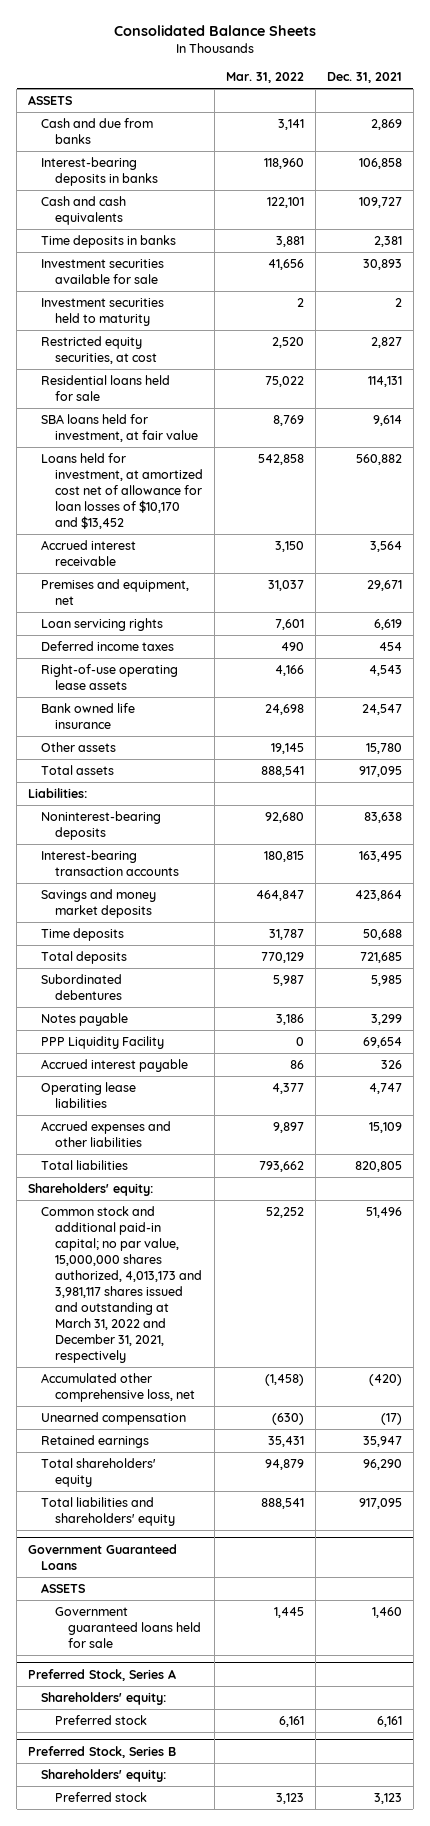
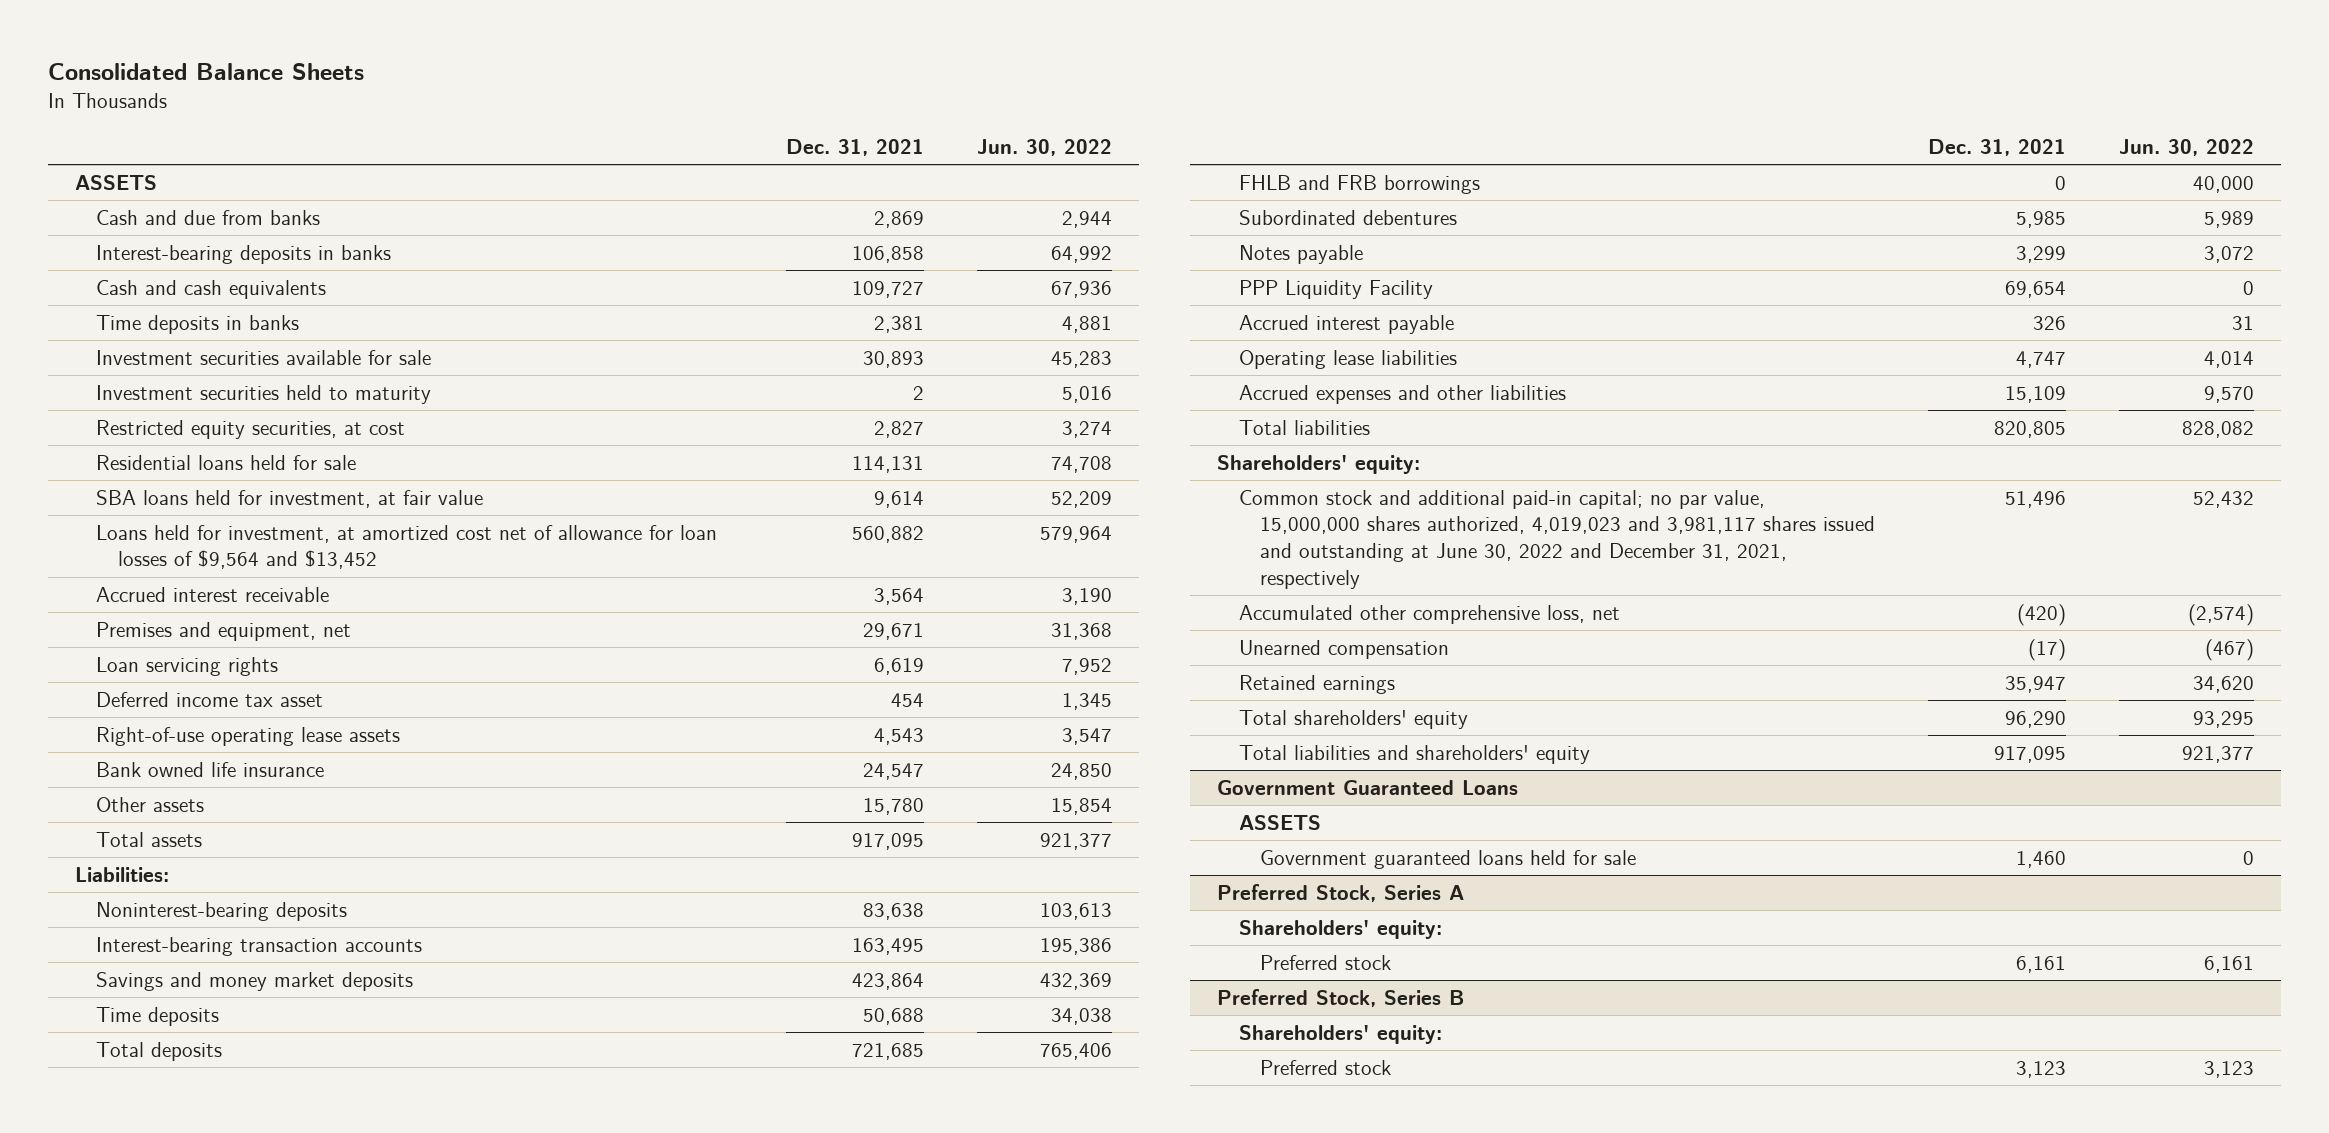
- | Mar. 31, 2022 | Dec. 31, 2021
+ | Dec. 31, 2021 | Jun. 30, 2022
- Loans held for investment, at amortized cost net of allowance for loan losses of $10,170 and $13,452 | 542,858 | 560,882
+ Loans held for investment, at amortized cost net of allowance for loan losses of $9,564 and $13,452 | 560,882 | 579,964
- Deferred income taxes | 490 | 454
+ Deferred income tax asset | 454 | 1,345
+ FHLB and FRB borrowings | 0 | 40,000
- Common stock and additional paid-in capital; no par value, 15,000,000 shares authorized, 4,013,173 and 3,981,117 shares issued and outstanding at March 31, 2022 and December 31, 2021, respectively | 52,252 | 51,496
+ Common stock and additional paid-in capital; no par value, 15,000,000 shares authorized, 4,019,023 and 3,981,117 shares issued and outstanding at June 30, 2022 and December 31, 2021, respectively | 51,496 | 52,432

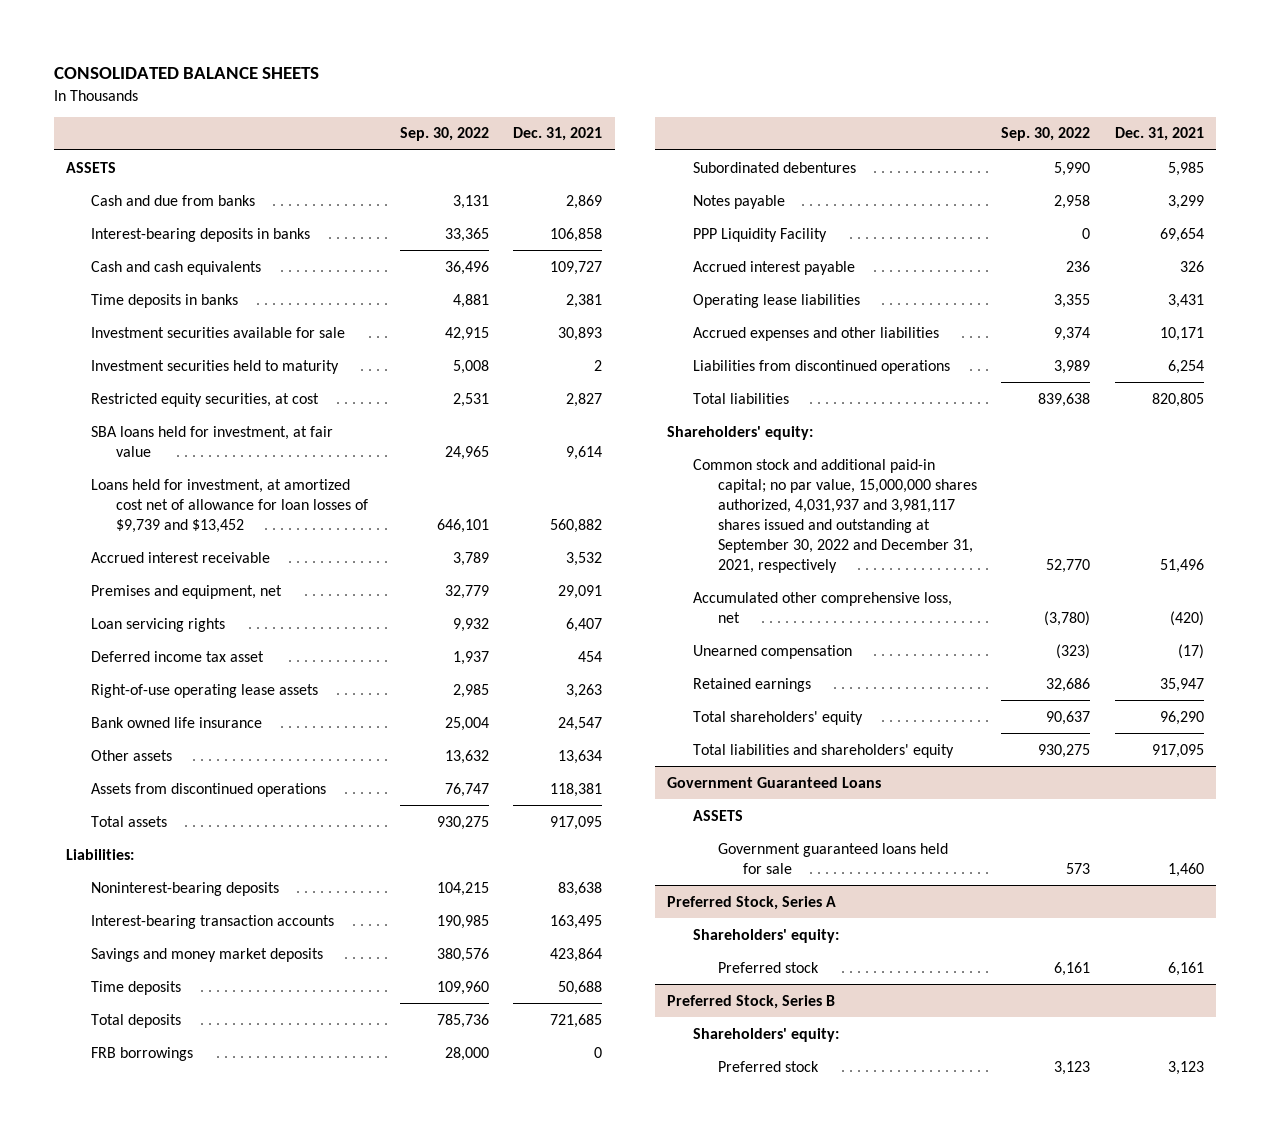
- Consolidated Balance Sheets
+ CONSOLIDATED BALANCE SHEETS
- | Dec. 31, 2021 | Jun. 30, 2022
+ | Sep. 30, 2022 | Dec. 31, 2021
- Residential loans held for sale | 114,131 | 74,708
- Loans held for investment, at amortized cost net of allowance for loan losses of $9,564 and $13,452 | 560,882 | 579,964
- Accrued interest receivable | 3,564 | 3,190
- Premises and equipment, net | 29,671 | 31,368
- Loan servicing rights | 6,619 | 7,952
+ Loans held for investment, at amortized cost net of allowance for loan losses of $9,739 and $13,452 | 646,101 | 560,882
+ Accrued interest receivable | 3,789 | 3,532
+ Premises and equipment, net | 32,779 | 29,091
+ Loan servicing rights | 9,932 | 6,407
- Right-of-use operating lease assets | 4,543 | 3,547
+ Right-of-use operating lease assets | 2,985 | 3,263
- Other assets | 15,780 | 15,854
+ Other assets | 13,632 | 13,634
+ Assets from discontinued operations | 76,747 | 118,381
- FHLB and FRB borrowings | 0 | 40,000
+ FRB borrowings | 28,000 | 0
- Operating lease liabilities | 4,747 | 4,014
- Accrued expenses and other liabilities | 15,109 | 9,570
+ Operating lease liabilities | 3,355 | 3,431
+ Accrued expenses and other liabilities | 9,374 | 10,171
+ Liabilities from discontinued operations | 3,989 | 6,254
- Common stock and additional paid-in capital; no par value, 15,000,000 shares authorized, 4,019,023 and 3,981,117 shares issued and outstanding at June 30, 2022 and December 31, 2021, respectively | 51,496 | 52,432
+ Common stock and additional paid-in capital; no par value, 15,000,000 shares authorized, 4,031,937 and 3,981,117 shares issued and outstanding at September 30, 2022 and December 31, 2021, respectively | 52,770 | 51,496

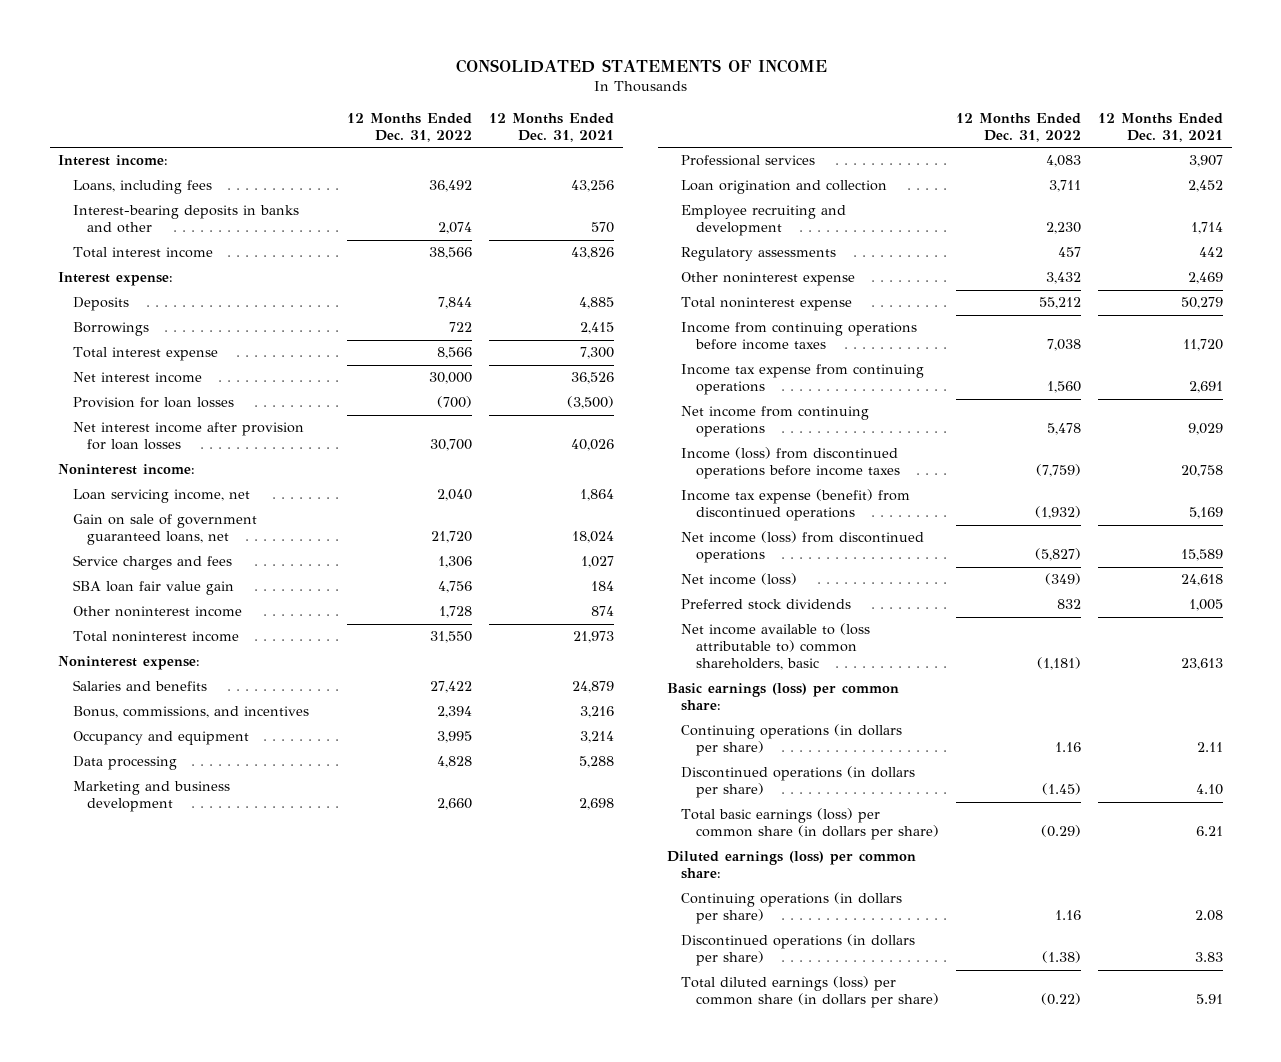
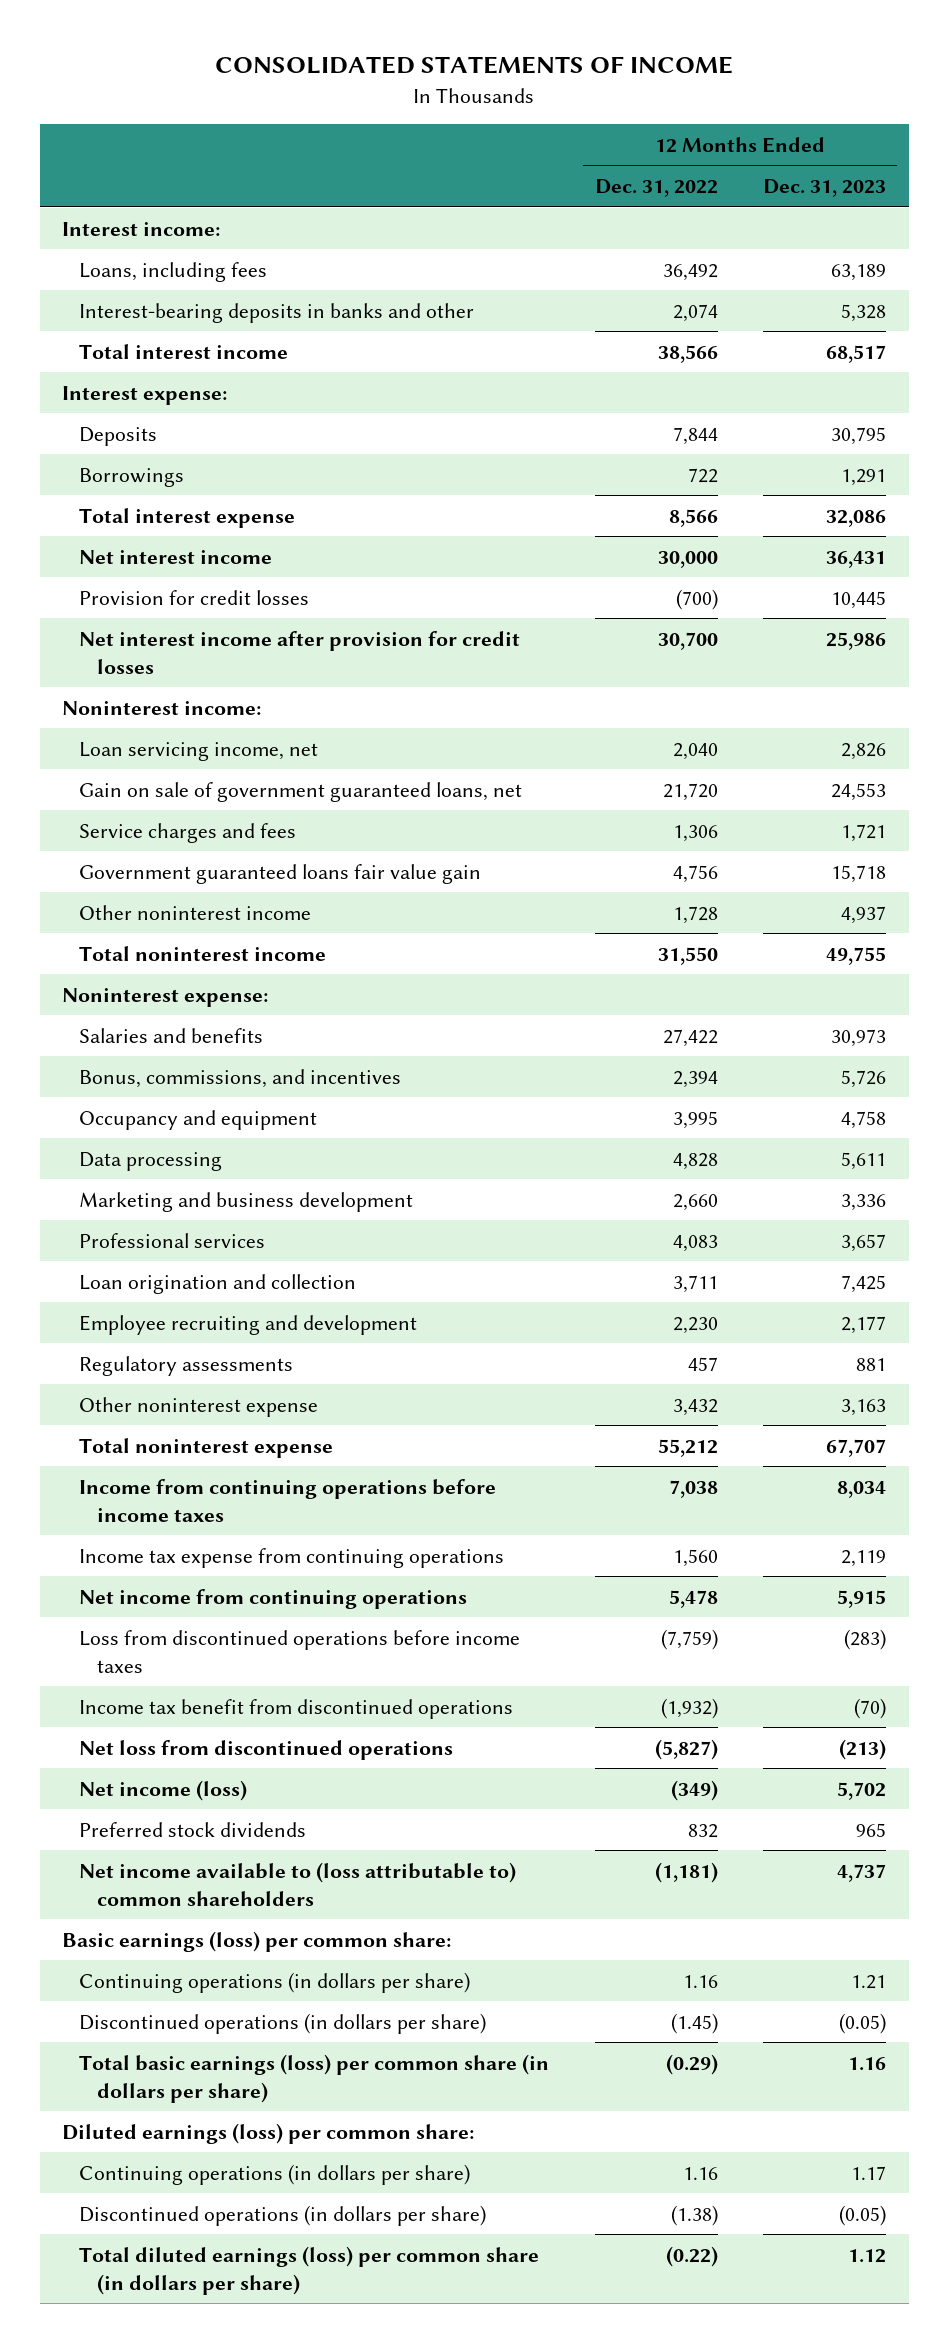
- | 12 Months Ended Dec. 31, 2022 | 12 Months Ended Dec. 31, 2021
+ | 12 Months Ended Dec. 31, 2022 | 12 Months Ended Dec. 31, 2023
- Provision for loan losses | (700) | (3,500)
- Net interest income after provision for loan losses | 30,700 | 40,026
+ Provision for credit losses | (700) | 10,445
+ Net interest income after provision for credit losses | 30,700 | 25,986
- SBA loan fair value gain | 4,756 | 184
+ Government guaranteed loans fair value gain | 4,756 | 15,718
- Income (loss) from discontinued operations before income taxes | (7,759) | 20,758
- Income tax expense (benefit) from discontinued operations | (1,932) | 5,169
- Net income (loss) from discontinued operations | (5,827) | 15,589
+ Loss from discontinued operations before income taxes | (7,759) | (283)
+ Income tax benefit from discontinued operations | (1,932) | (70)
+ Net loss from discontinued operations | (5,827) | (213)
- Net income available to (loss attributable to) common shareholders, basic | (1,181) | 23,613
+ Net income available to (loss attributable to) common shareholders | (1,181) | 4,737

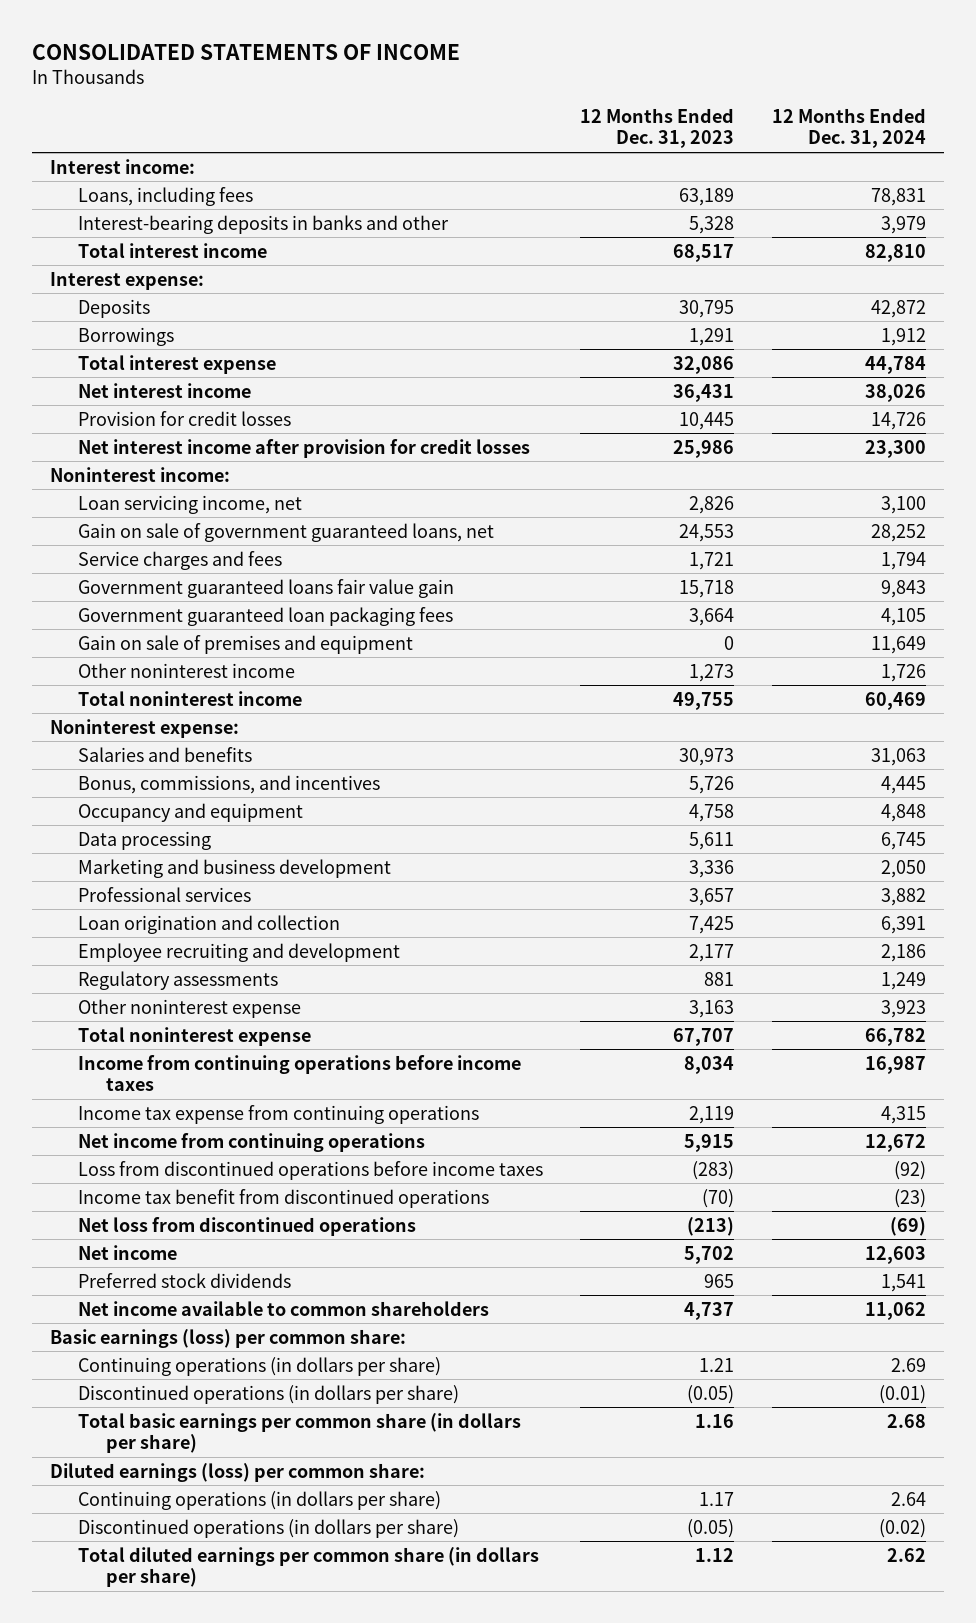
- | 12 Months Ended Dec. 31, 2022 | 12 Months Ended Dec. 31, 2023
+ | 12 Months Ended Dec. 31, 2023 | 12 Months Ended Dec. 31, 2024
- Other noninterest income | 1,728 | 4,937
+ Government guaranteed loan packaging fees | 3,664 | 4,105
+ Gain on sale of premises and equipment | 0 | 11,649
+ Other noninterest income | 1,273 | 1,726
- Net income (loss) | (349) | 5,702
+ Net income | 5,702 | 12,603
- Net income available to (loss attributable to) common shareholders | (1,181) | 4,737
+ Net income available to common shareholders | 4,737 | 11,062
- Total basic earnings (loss) per common share (in dollars per share) | (0.29) | 1.16
+ Total basic earnings per common share (in dollars per share) | 1.16 | 2.68
- Total diluted earnings (loss) per common share (in dollars per share) | (0.22) | 1.12
+ Total diluted earnings per common share (in dollars per share) | 1.12 | 2.62

